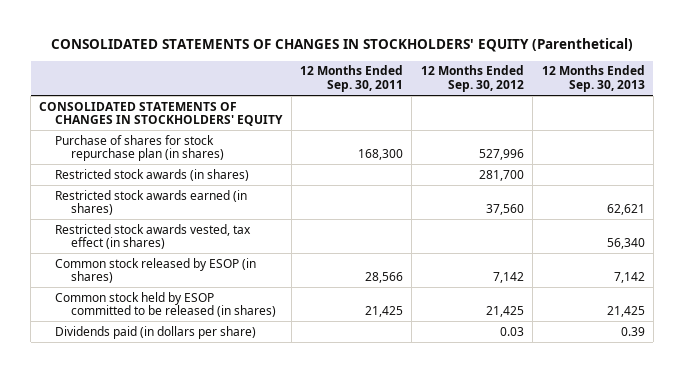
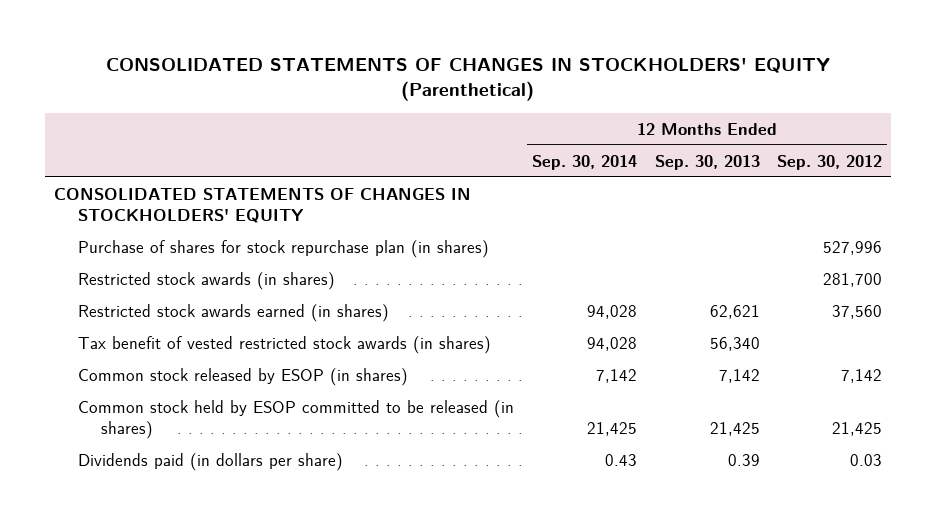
- | 12 Months Ended Sep. 30, 2011 | 12 Months Ended Sep. 30, 2012 | 12 Months Ended Sep. 30, 2013
+ | 12 Months Ended Sep. 30, 2014 | 12 Months Ended Sep. 30, 2013 | 12 Months Ended Sep. 30, 2012
- Restricted stock awards vested, tax effect (in shares) | | | 56,340
+ Tax benefit of vested restricted stock awards (in shares) | 94,028 | 56,340 |

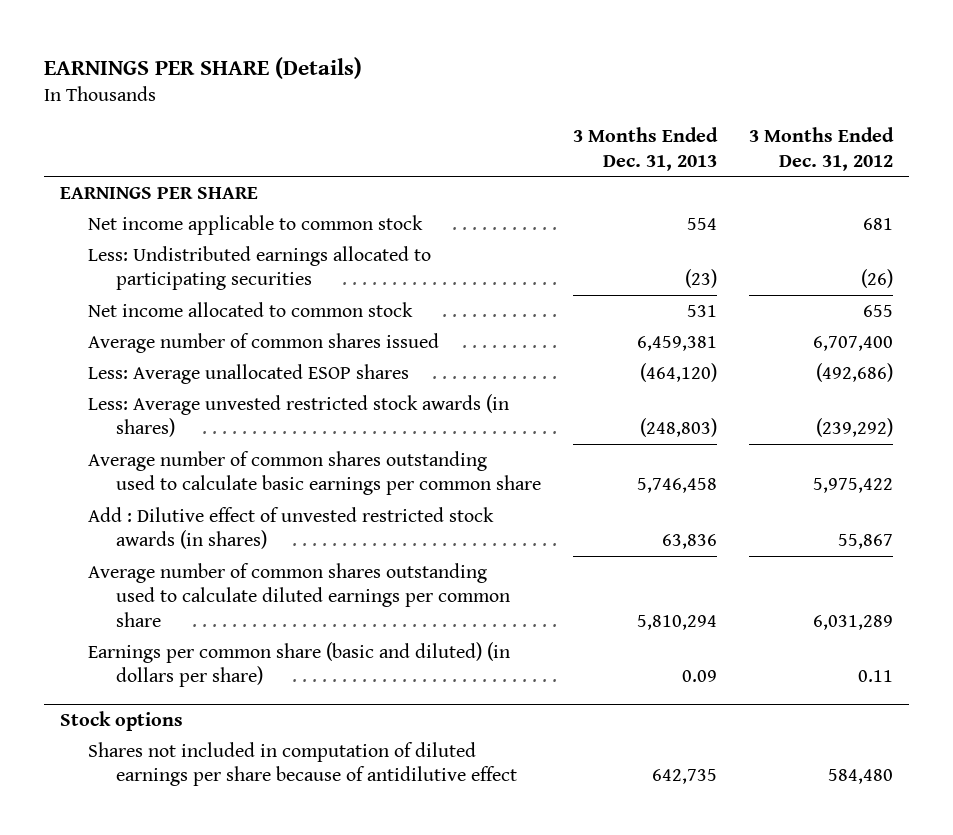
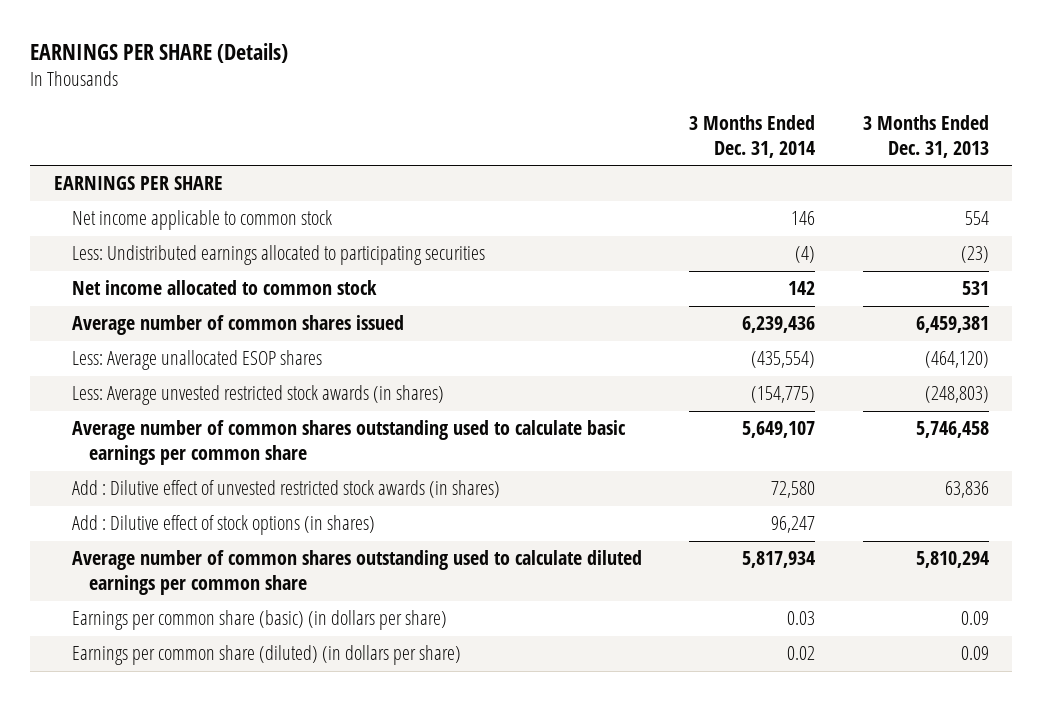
- | 3 Months Ended Dec. 31, 2013 | 3 Months Ended Dec. 31, 2012
+ | 3 Months Ended Dec. 31, 2014 | 3 Months Ended Dec. 31, 2013
+ Add : Dilutive effect of stock options (in shares) | 96,247 |
- Earnings per common share (basic and diluted) (in dollars per share) | 0.09 | 0.11
- Stock options
- Shares not included in computation of diluted earnings per share because of antidilutive effect | 642,735 | 584,480
+ Earnings per common share (basic) (in dollars per share) | 0.03 | 0.09
+ Earnings per common share (diluted) (in dollars per share) | 0.02 | 0.09

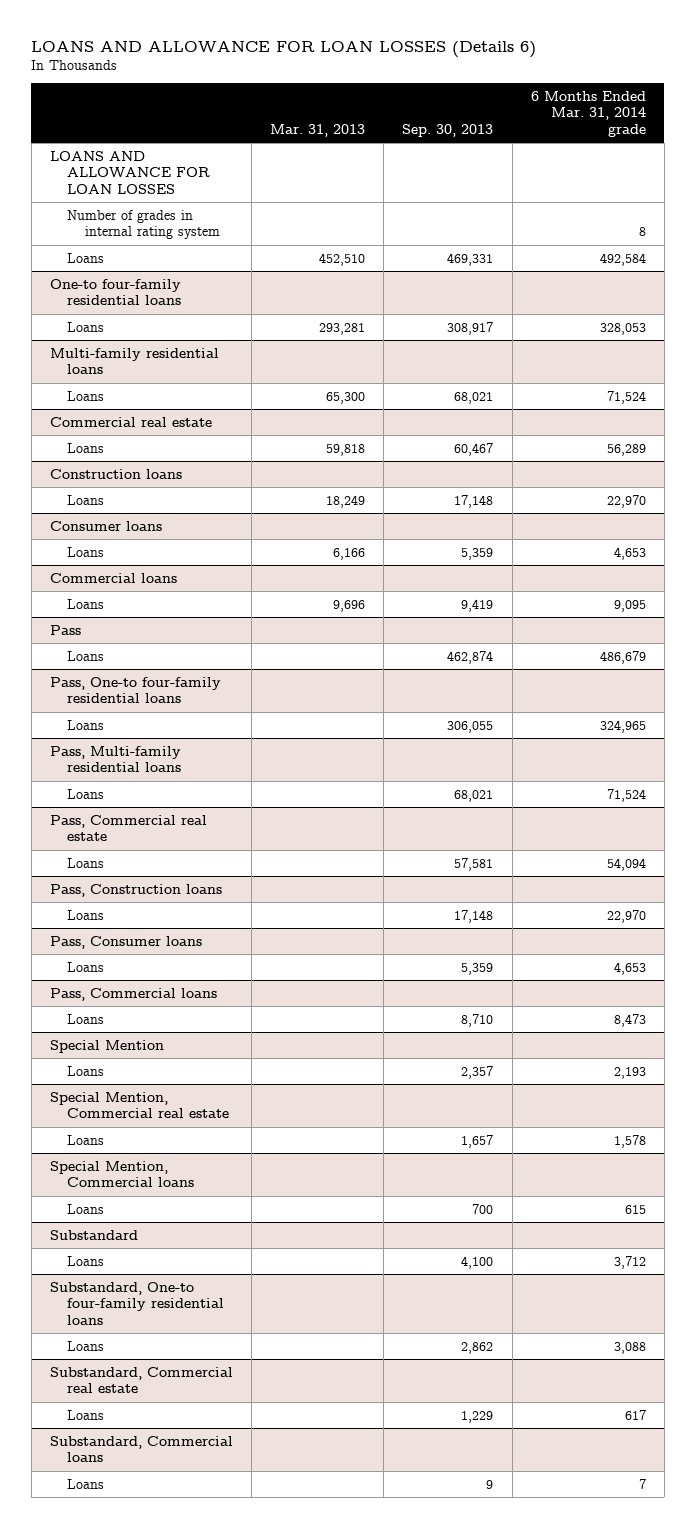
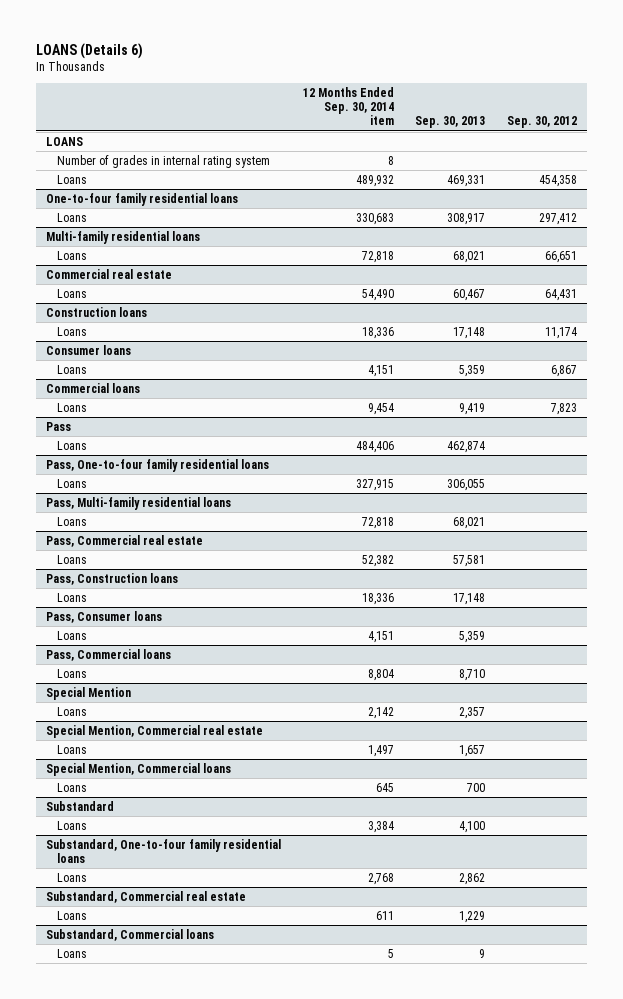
- LOANS AND ALLOWANCE FOR LOAN LOSSES (Details 6)
+ LOANS (Details 6)
- | Mar. 31, 2013 | Sep. 30, 2013 | 6 Months Ended Mar. 31, 2014 grade
+ | 12 Months Ended Sep. 30, 2014 item | Sep. 30, 2013 | Sep. 30, 2012
- LOANS AND ALLOWANCE FOR LOAN LOSSES
+ LOANS
- One-to four-family residential loans
+ One-to-four family residential loans
- Pass, One-to four-family residential loans
+ Pass, One-to-four family residential loans
- Substandard, One-to four-family residential loans
+ Substandard, One-to-four family residential loans

